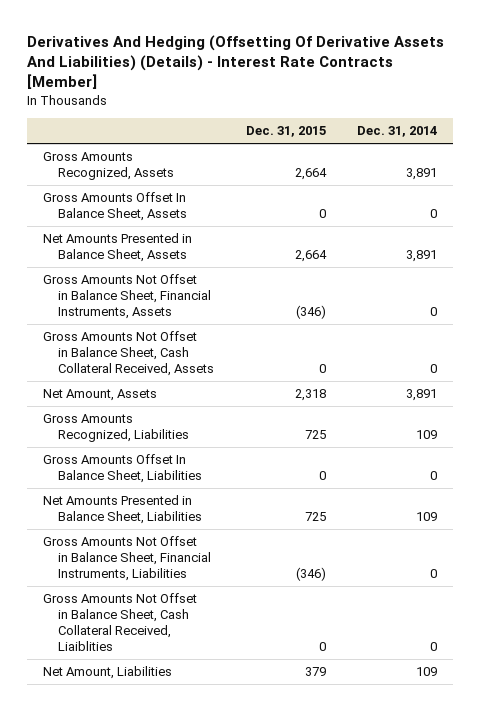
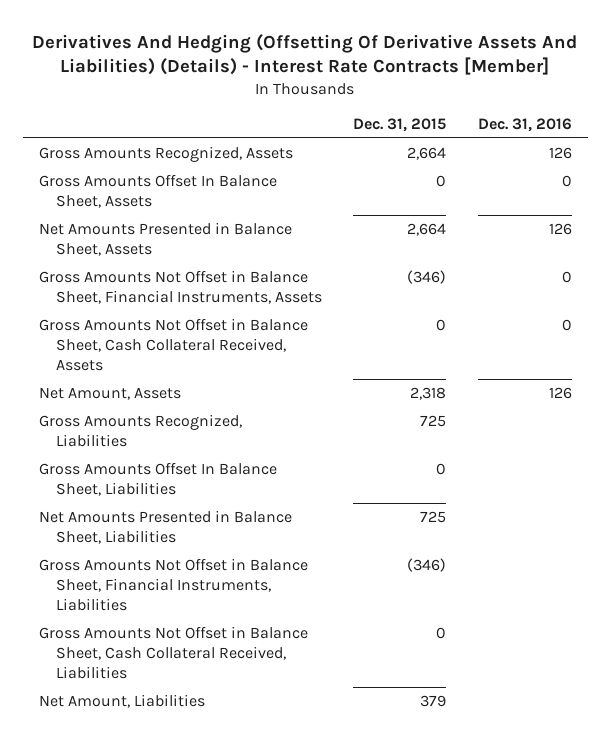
- | Dec. 31, 2015 | Dec. 31, 2014
+ | Dec. 31, 2015 | Dec. 31, 2016
- Gross Amounts Not Offset in Balance Sheet, Cash Collateral Received, Liaiblities | 0 | 0
+ Gross Amounts Not Offset in Balance Sheet, Cash Collateral Received, Liabilities | 0 |

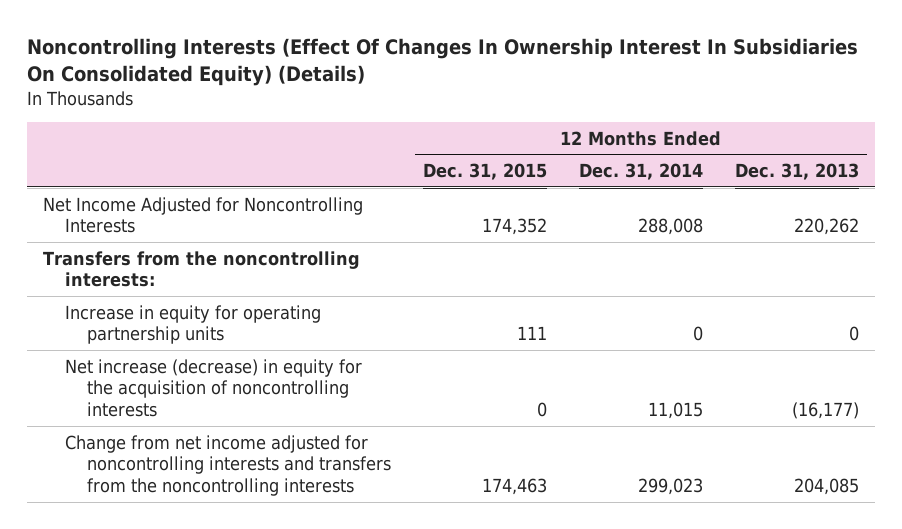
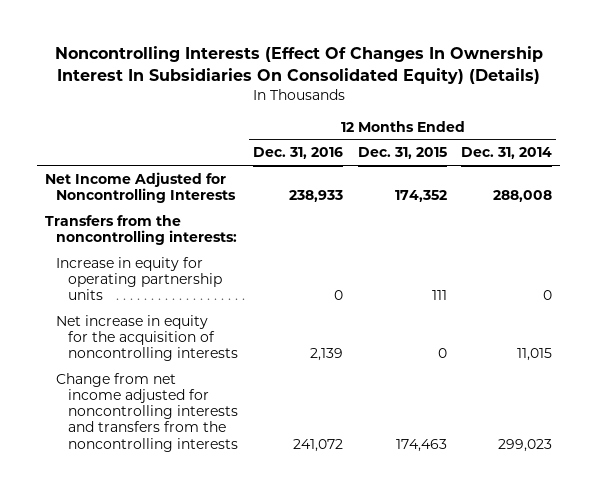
- | 12 Months Ended Dec. 31, 2015 | 12 Months Ended Dec. 31, 2014 | 12 Months Ended Dec. 31, 2013
+ | 12 Months Ended Dec. 31, 2016 | 12 Months Ended Dec. 31, 2015 | 12 Months Ended Dec. 31, 2014
- Net increase (decrease) in equity for the acquisition of noncontrolling interests | 0 | 11,015 | (16,177)
+ Net increase in equity for the acquisition of noncontrolling interests | 2,139 | 0 | 11,015

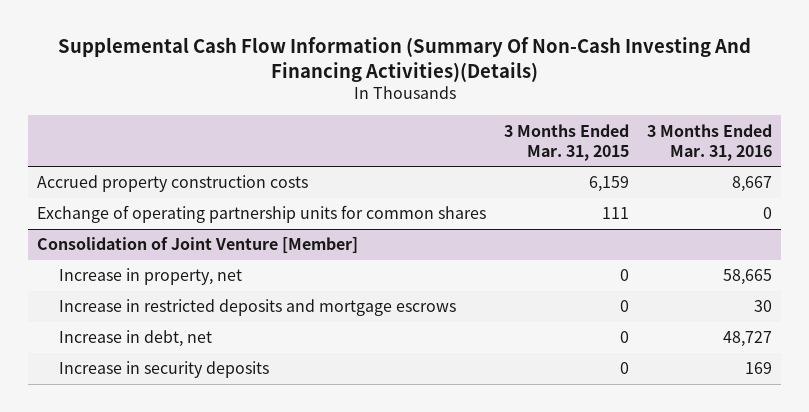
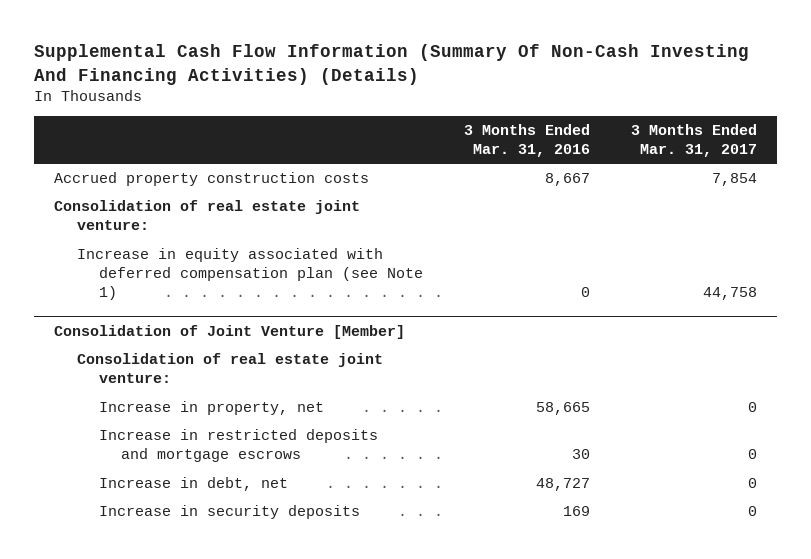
- Supplemental Cash Flow Information (Summary Of Non-Cash Investing And Financing Activities)(Details)
+ Supplemental Cash Flow Information (Summary Of Non-Cash Investing And Financing Activities) (Details)
- | 3 Months Ended Mar. 31, 2015 | 3 Months Ended Mar. 31, 2016
+ | 3 Months Ended Mar. 31, 2016 | 3 Months Ended Mar. 31, 2017
- Exchange of operating partnership units for common shares | 111 | 0
+ Consolidation of real estate joint venture:
+ Increase in equity associated with deferred compensation plan (see Note 1) | 0 | 44,758
@ Consolidation of Joint Venture [Member]
+ Consolidation of real estate joint venture:

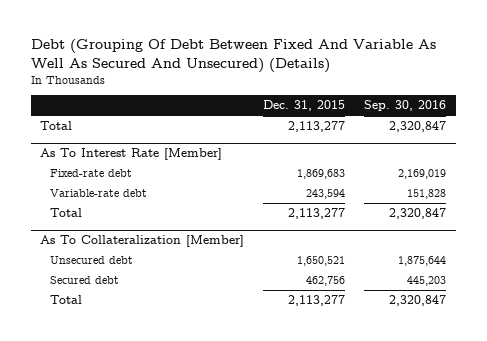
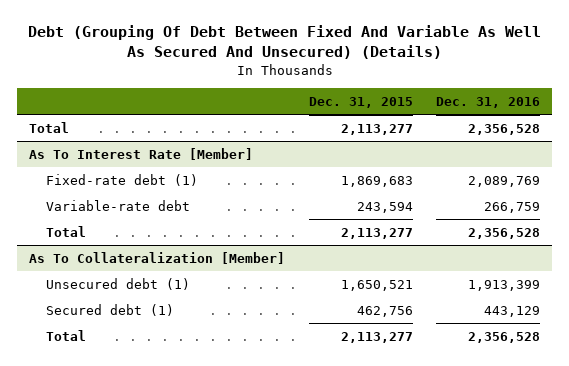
- | Dec. 31, 2015 | Sep. 30, 2016
+ | Dec. 31, 2015 | Dec. 31, 2016
@ As To Interest Rate [Member]
- Fixed-rate debt | 1,869,683 | 2,169,019
+ Fixed-rate debt (1) | 1,869,683 | 2,089,769
@ As To Collateralization [Member]
- Unsecured debt | 1,650,521 | 1,875,644
- Secured debt | 462,756 | 445,203
+ Unsecured debt (1) | 1,650,521 | 1,913,399
+ Secured debt (1) | 462,756 | 443,129

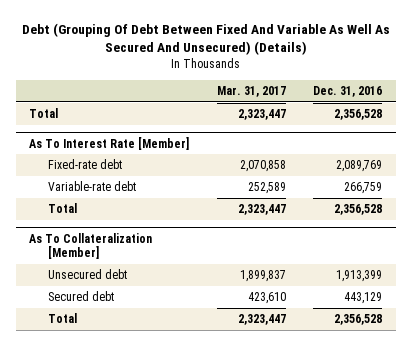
- | Dec. 31, 2015 | Dec. 31, 2016
+ | Mar. 31, 2017 | Dec. 31, 2016
@ As To Interest Rate [Member]
- Fixed-rate debt (1) | 1,869,683 | 2,089,769
+ Fixed-rate debt | 2,070,858 | 2,089,769
@ As To Collateralization [Member]
- Unsecured debt (1) | 1,650,521 | 1,913,399
- Secured debt (1) | 462,756 | 443,129
+ Unsecured debt | 1,899,837 | 1,913,399
+ Secured debt | 423,610 | 443,129

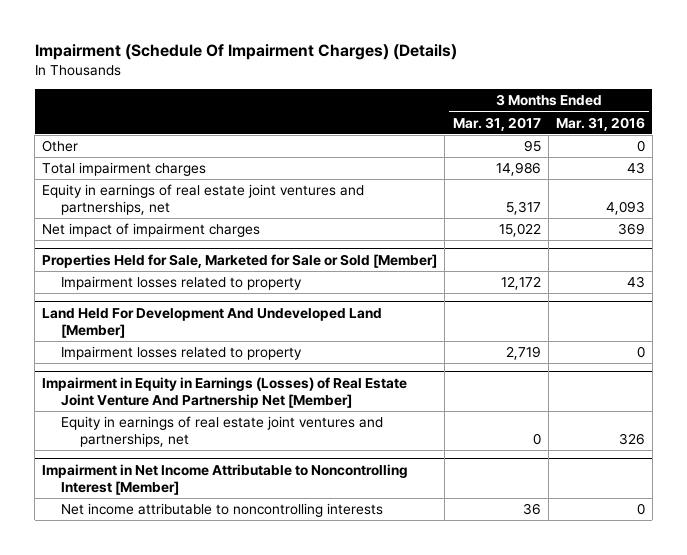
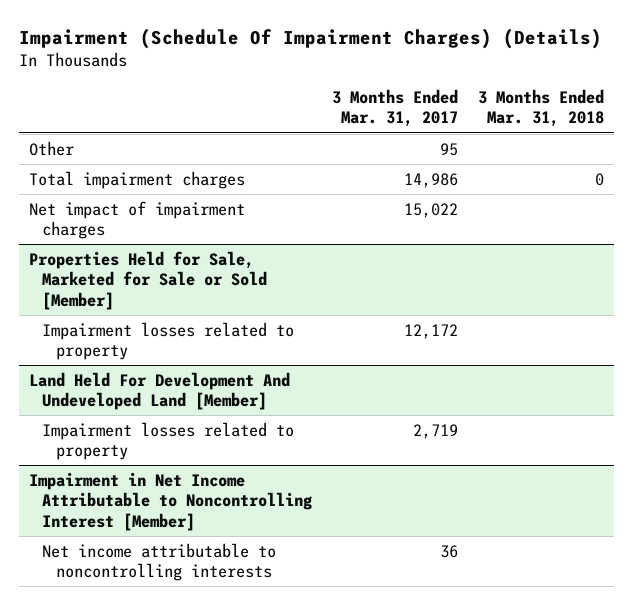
- | 3 Months Ended Mar. 31, 2017 | 3 Months Ended Mar. 31, 2016
+ | 3 Months Ended Mar. 31, 2017 | 3 Months Ended Mar. 31, 2018
- Equity in earnings of real estate joint ventures and partnerships, net | 5,317 | 4,093
- Impairment in Equity in Earnings (Losses) of Real Estate Joint Venture And Partnership Net [Member]
- Equity in earnings of real estate joint ventures and partnerships, net | 0 | 326

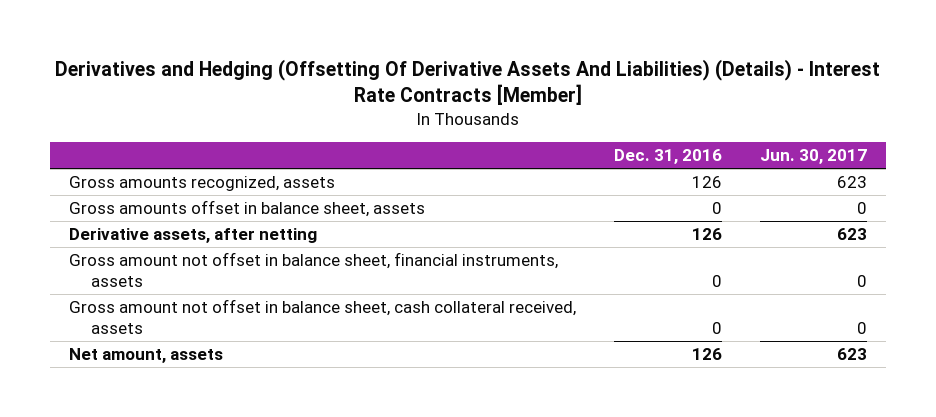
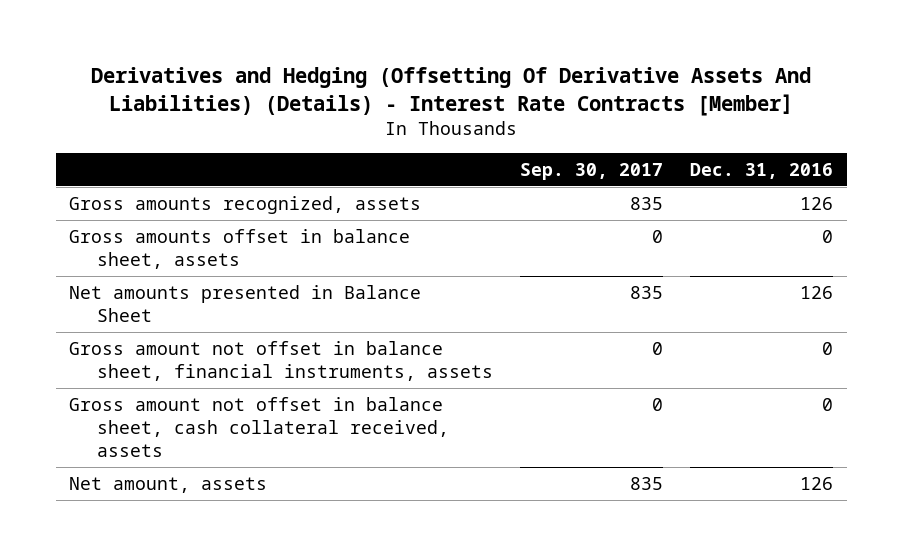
- | Dec. 31, 2016 | Jun. 30, 2017
+ | Sep. 30, 2017 | Dec. 31, 2016
- Derivative assets, after netting | 126 | 623
+ Net amounts presented in Balance Sheet | 835 | 126

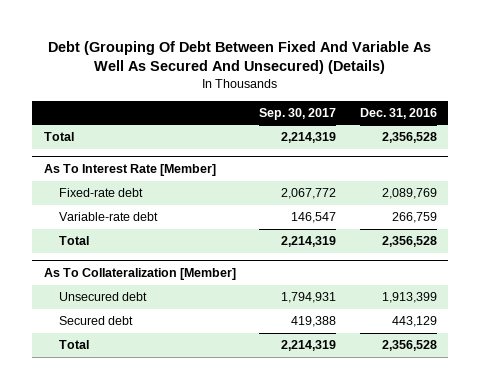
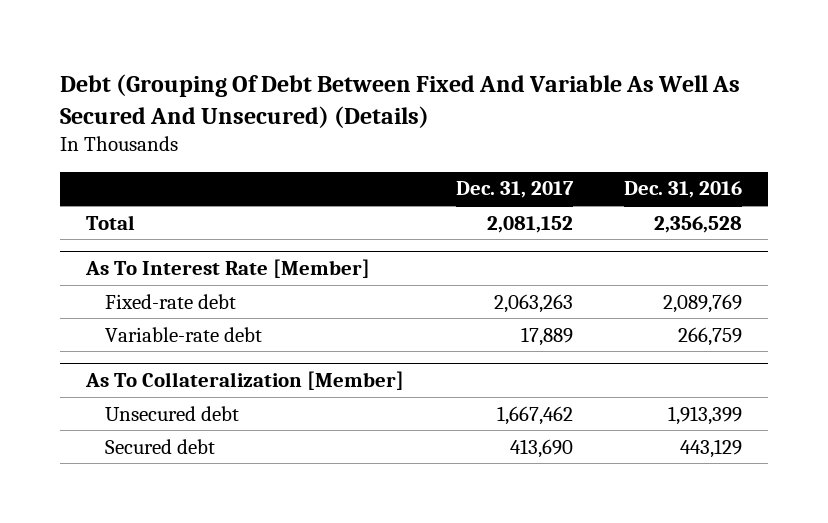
- | Sep. 30, 2017 | Dec. 31, 2016
+ | Dec. 31, 2017 | Dec. 31, 2016
@ As To Interest Rate [Member]
- Total | 2,214,319 | 2,356,528
@ As To Collateralization [Member]
- Total | 2,214,319 | 2,356,528

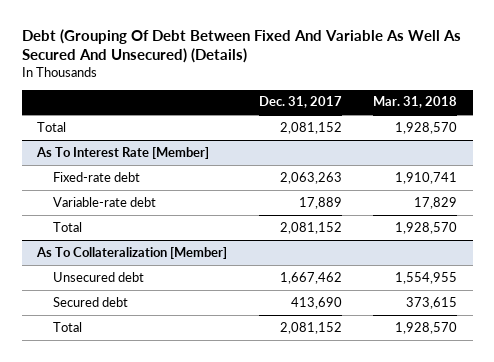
- | Dec. 31, 2017 | Dec. 31, 2016
+ | Dec. 31, 2017 | Mar. 31, 2018
@ As To Interest Rate [Member]
+ Total | 2,081,152 | 1,928,570
@ As To Collateralization [Member]
+ Total | 2,081,152 | 1,928,570

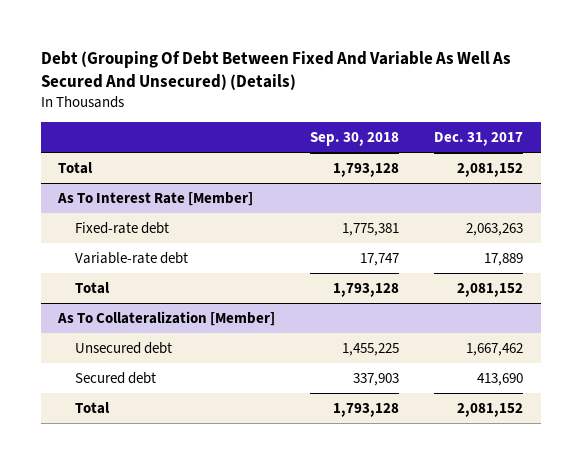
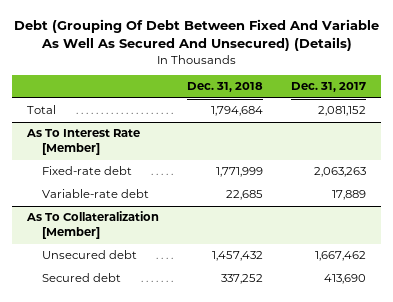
- | Sep. 30, 2018 | Dec. 31, 2017
+ | Dec. 31, 2018 | Dec. 31, 2017
@ As To Interest Rate [Member]
- Total | 1,793,128 | 2,081,152
@ As To Collateralization [Member]
- Total | 1,793,128 | 2,081,152

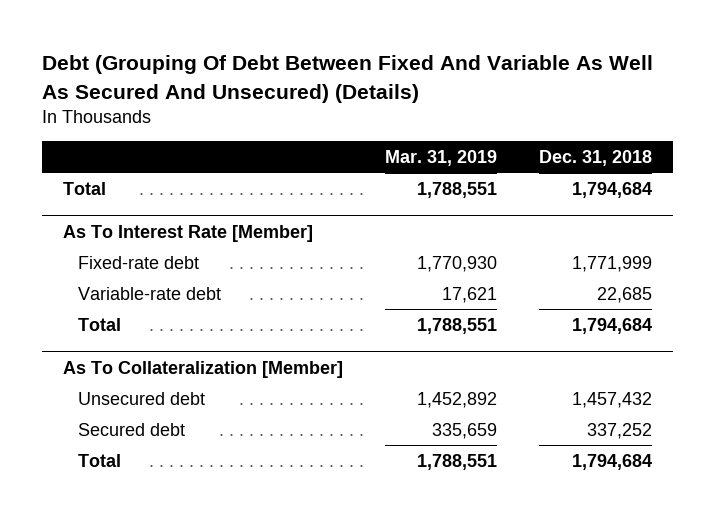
- | Dec. 31, 2018 | Dec. 31, 2017
+ | Mar. 31, 2019 | Dec. 31, 2018
@ As To Interest Rate [Member]
+ Total | 1,788,551 | 1,794,684
@ As To Collateralization [Member]
+ Total | 1,788,551 | 1,794,684

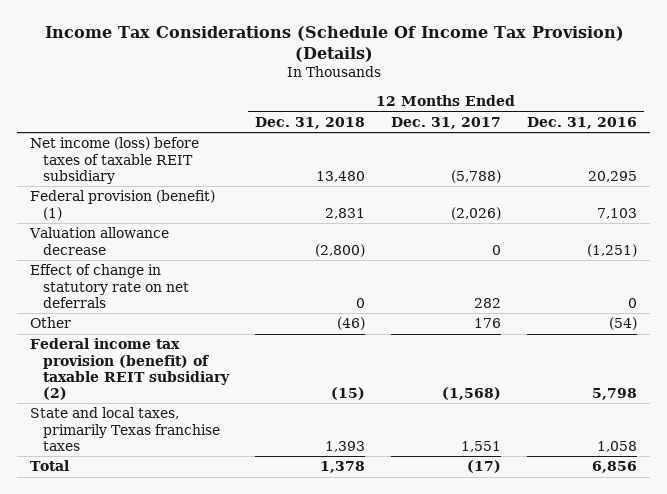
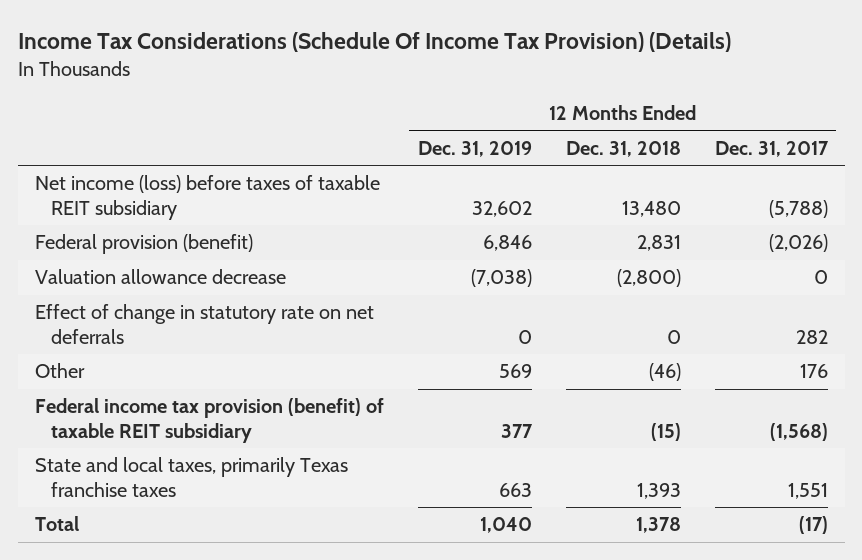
- | 12 Months Ended Dec. 31, 2018 | 12 Months Ended Dec. 31, 2017 | 12 Months Ended Dec. 31, 2016
+ | 12 Months Ended Dec. 31, 2019 | 12 Months Ended Dec. 31, 2018 | 12 Months Ended Dec. 31, 2017
- Federal provision (benefit) (1) | 2,831 | (2,026) | 7,103
+ Federal provision (benefit) | 6,846 | 2,831 | (2,026)
- Federal income tax provision (benefit) of taxable REIT subsidiary (2) | (15) | (1,568) | 5,798
+ Federal income tax provision (benefit) of taxable REIT subsidiary | 377 | (15) | (1,568)

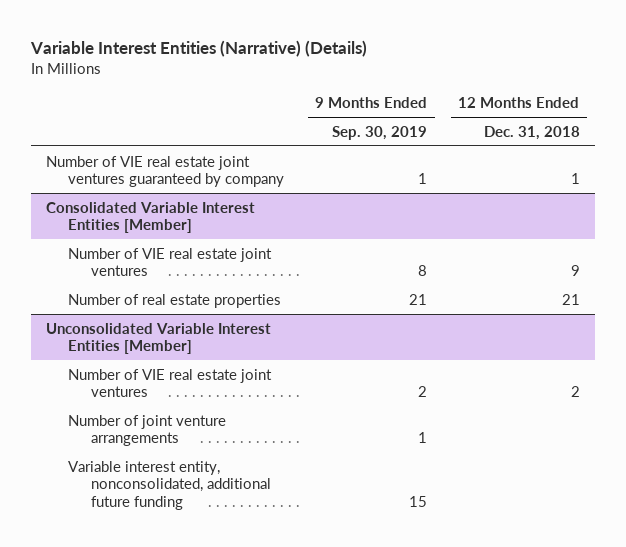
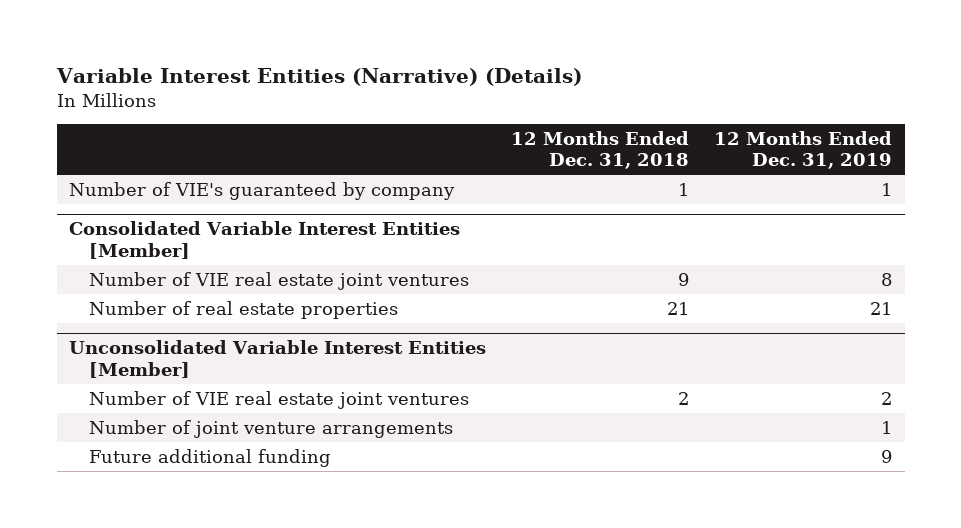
- | 9 Months Ended Sep. 30, 2019 | 12 Months Ended Dec. 31, 2018
+ | 12 Months Ended Dec. 31, 2018 | 12 Months Ended Dec. 31, 2019
- Number of VIE real estate joint ventures guaranteed by company | 1 | 1
+ Number of VIE's guaranteed by company | 1 | 1
@ Unconsolidated Variable Interest Entities [Member]
- Variable interest entity, nonconsolidated, additional future funding | 15 |
+ Future additional funding | | 9

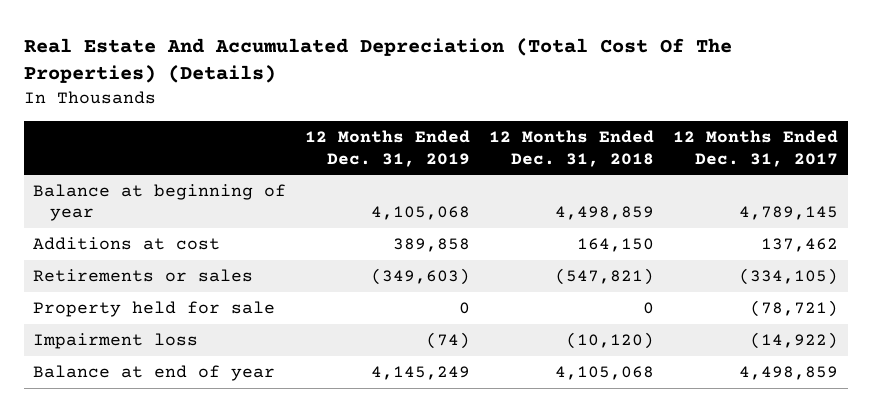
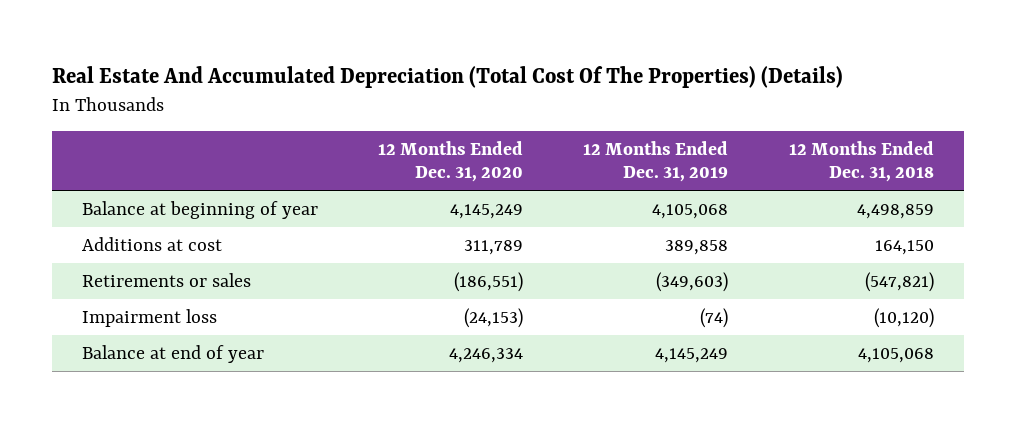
- | 12 Months Ended Dec. 31, 2019 | 12 Months Ended Dec. 31, 2018 | 12 Months Ended Dec. 31, 2017
+ | 12 Months Ended Dec. 31, 2020 | 12 Months Ended Dec. 31, 2019 | 12 Months Ended Dec. 31, 2018
- Property held for sale | 0 | 0 | (78,721)

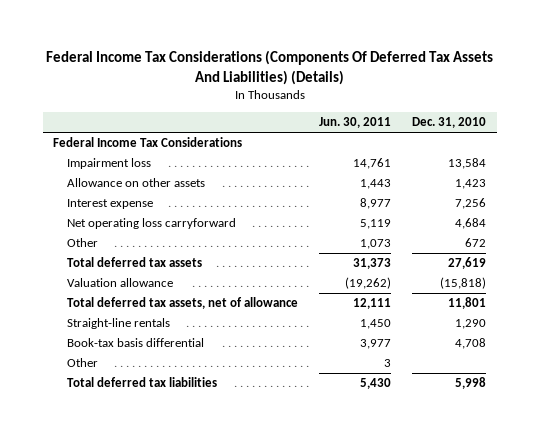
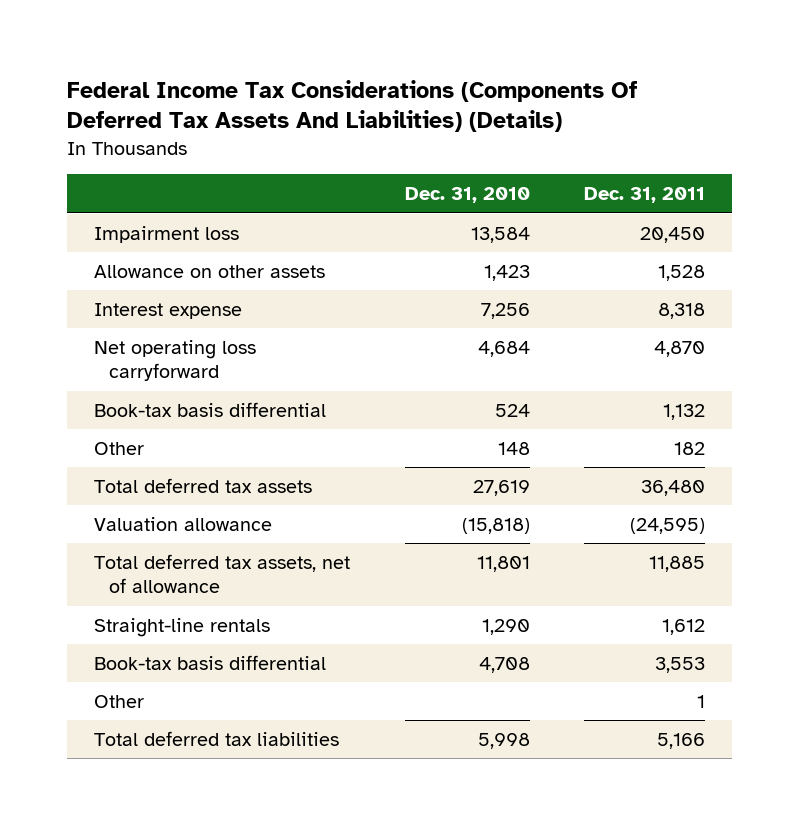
- | Jun. 30, 2011 | Dec. 31, 2010
+ | Dec. 31, 2010 | Dec. 31, 2011
- Federal Income Tax Considerations
- Other | 1,073 | 672
+ Book-tax basis differential | 524 | 1,132
+ Other | 148 | 182

